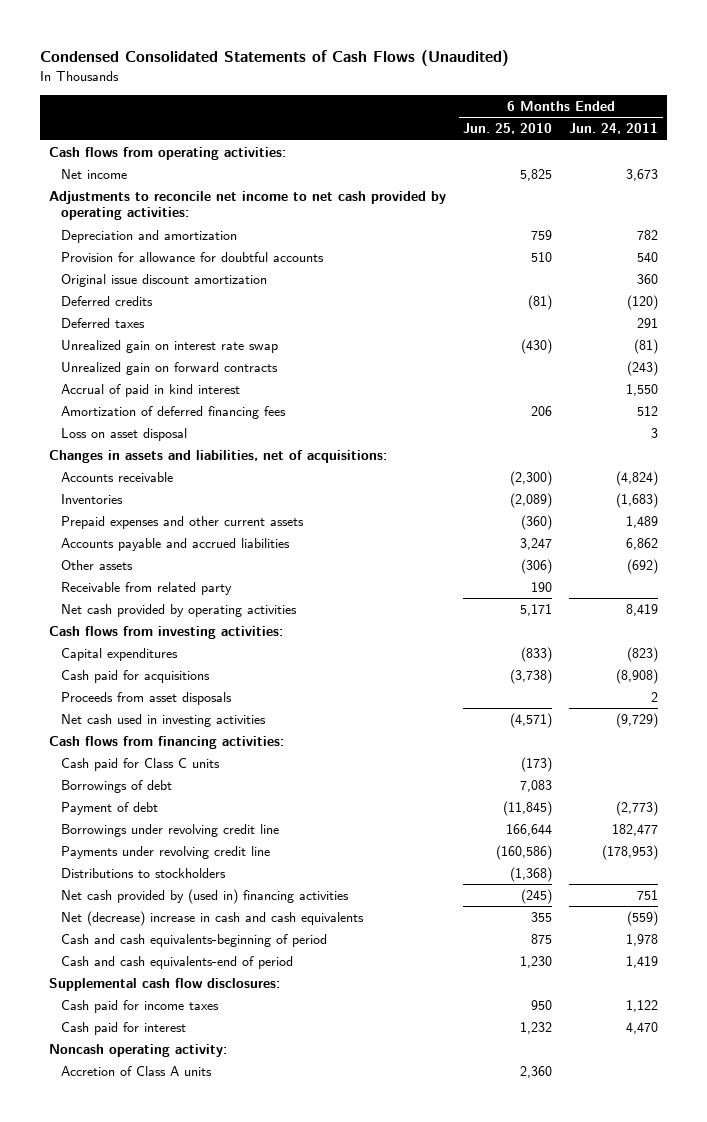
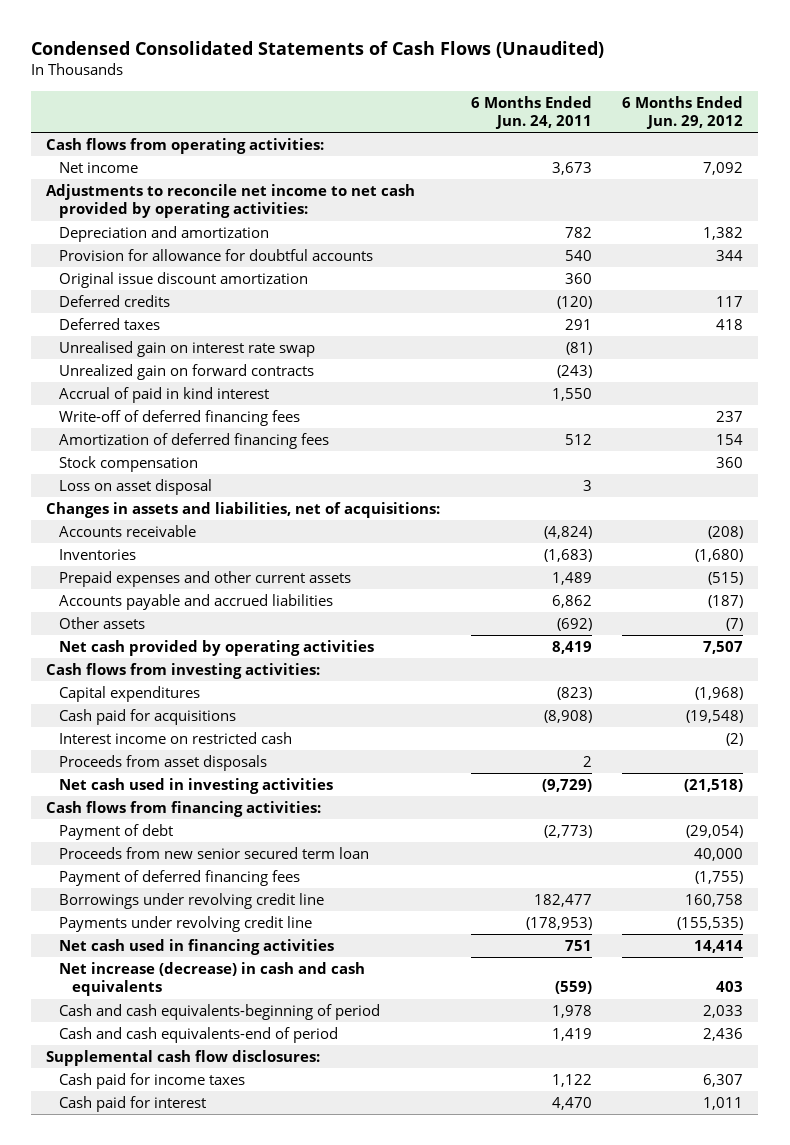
- | 6 Months Ended Jun. 25, 2010 | 6 Months Ended Jun. 24, 2011
+ | 6 Months Ended Jun. 24, 2011 | 6 Months Ended Jun. 29, 2012
- Unrealized gain on interest rate swap | (430) | (81)
+ Unrealised gain on interest rate swap | (81) |
+ Write-off of deferred financing fees | | 237
+ Stock compensation | | 360
- Receivable from related party | 190 |
+ Interest income on restricted cash | | (2)
- Cash paid for Class C units | (173) |
- Borrowings of debt | 7,083 |
+ Proceeds from new senior secured term loan | | 40,000
+ Payment of deferred financing fees | | (1,755)
- Distributions to stockholders | (1,368) |
- Net cash provided by (used in) financing activities | (245) | 751
- Net (decrease) increase in cash and cash equivalents | 355 | (559)
+ Net cash used in financing activities | 751 | 14,414
+ Net increase (decrease) in cash and cash equivalents | (559) | 403
- Noncash operating activity:
- Accretion of Class A units | 2,360 |

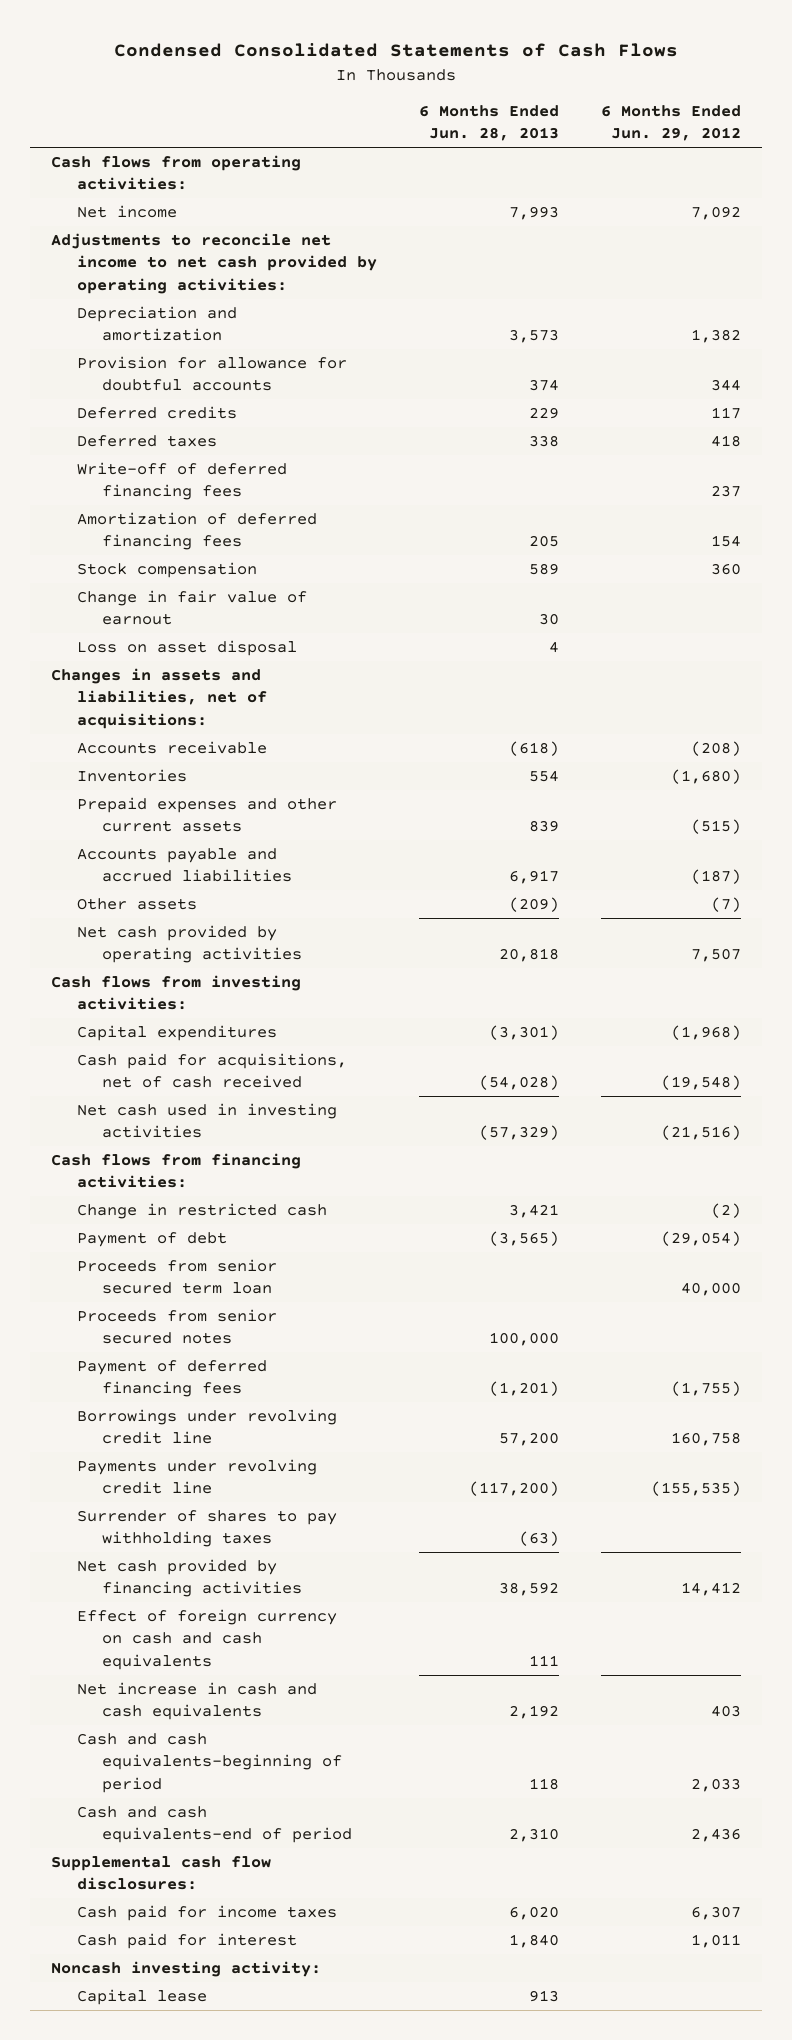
- Condensed Consolidated Statements of Cash Flows (Unaudited)
+ Condensed Consolidated Statements of Cash Flows
- | 6 Months Ended Jun. 24, 2011 | 6 Months Ended Jun. 29, 2012
+ | 6 Months Ended Jun. 28, 2013 | 6 Months Ended Jun. 29, 2012
- Original issue discount amortization | 360 |
- Unrealised gain on interest rate swap | (81) |
- Unrealized gain on forward contracts | (243) |
- Accrual of paid in kind interest | 1,550 |
+ Change in fair value of earnout | 30 |
- Cash paid for acquisitions | (8,908) | (19,548)
- Interest income on restricted cash | | (2)
- Proceeds from asset disposals | 2 |
- Net cash used in investing activities | (9,729) | (21,518)
+ Cash paid for acquisitions, net of cash received | (54,028) | (19,548)
+ Net cash used in investing activities | (57,329) | (21,516)
+ Change in restricted cash | 3,421 | (2)
- Proceeds from new senior secured term loan | | 40,000
+ Proceeds from senior secured term loan | | 40,000
+ Proceeds from senior secured notes | 100,000 |
- Net cash used in financing activities | 751 | 14,414
- Net increase (decrease) in cash and cash equivalents | (559) | 403
+ Surrender of shares to pay withholding taxes | (63) |
+ Net cash provided by financing activities | 38,592 | 14,412
+ Effect of foreign currency on cash and cash equivalents | 111 |
+ Net increase in cash and cash equivalents | 2,192 | 403
+ Noncash investing activity:
+ Capital lease | 913 |

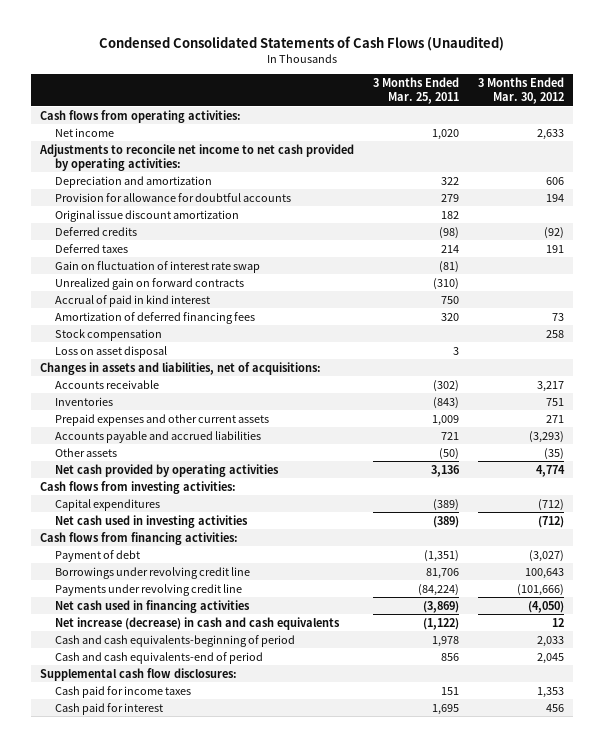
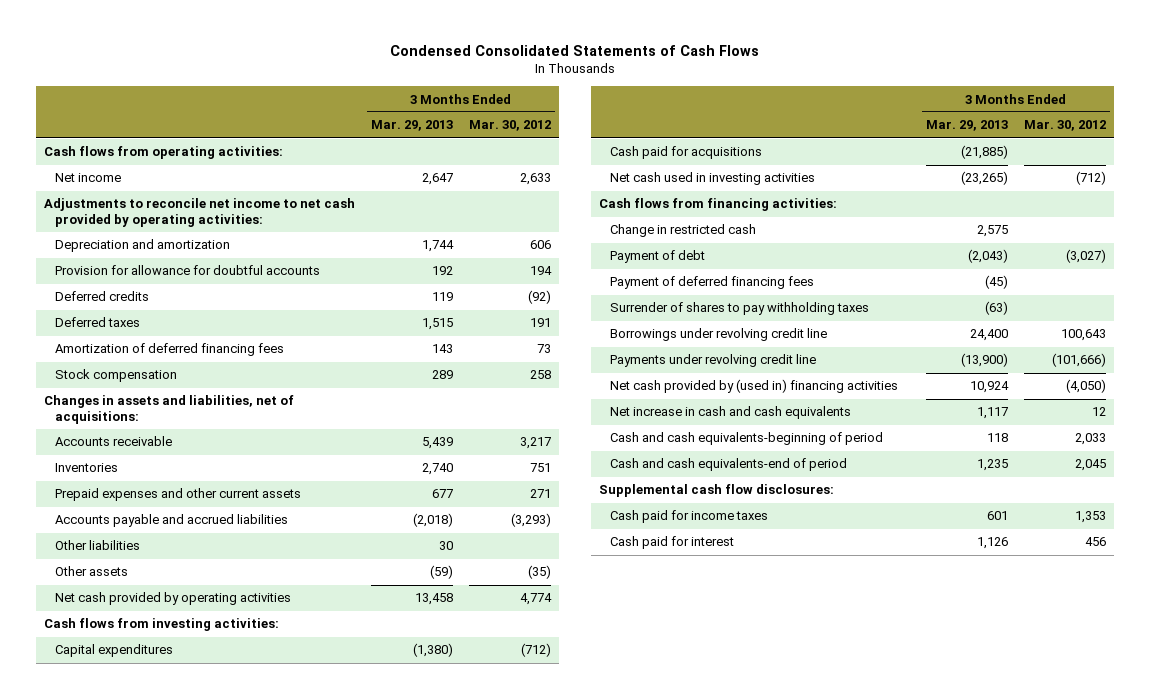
- Condensed Consolidated Statements of Cash Flows (Unaudited)
+ Condensed Consolidated Statements of Cash Flows
- | 3 Months Ended Mar. 25, 2011 | 3 Months Ended Mar. 30, 2012
+ | 3 Months Ended Mar. 29, 2013 | 3 Months Ended Mar. 30, 2012
- Original issue discount amortization | 182 |
- Gain on fluctuation of interest rate swap | (81) |
- Unrealized gain on forward contracts | (310) |
- Accrual of paid in kind interest | 750 |
- Loss on asset disposal | 3 |
+ Other liabilities | 30 |
+ Cash paid for acquisitions | (21,885) |
+ Change in restricted cash | 2,575 |
+ Payment of deferred financing fees | (45) |
+ Surrender of shares to pay withholding taxes | (63) |
- Net cash used in financing activities | (3,869) | (4,050)
- Net increase (decrease) in cash and cash equivalents | (1,122) | 12
+ Net cash provided by (used in) financing activities | 10,924 | (4,050)
+ Net increase in cash and cash equivalents | 1,117 | 12

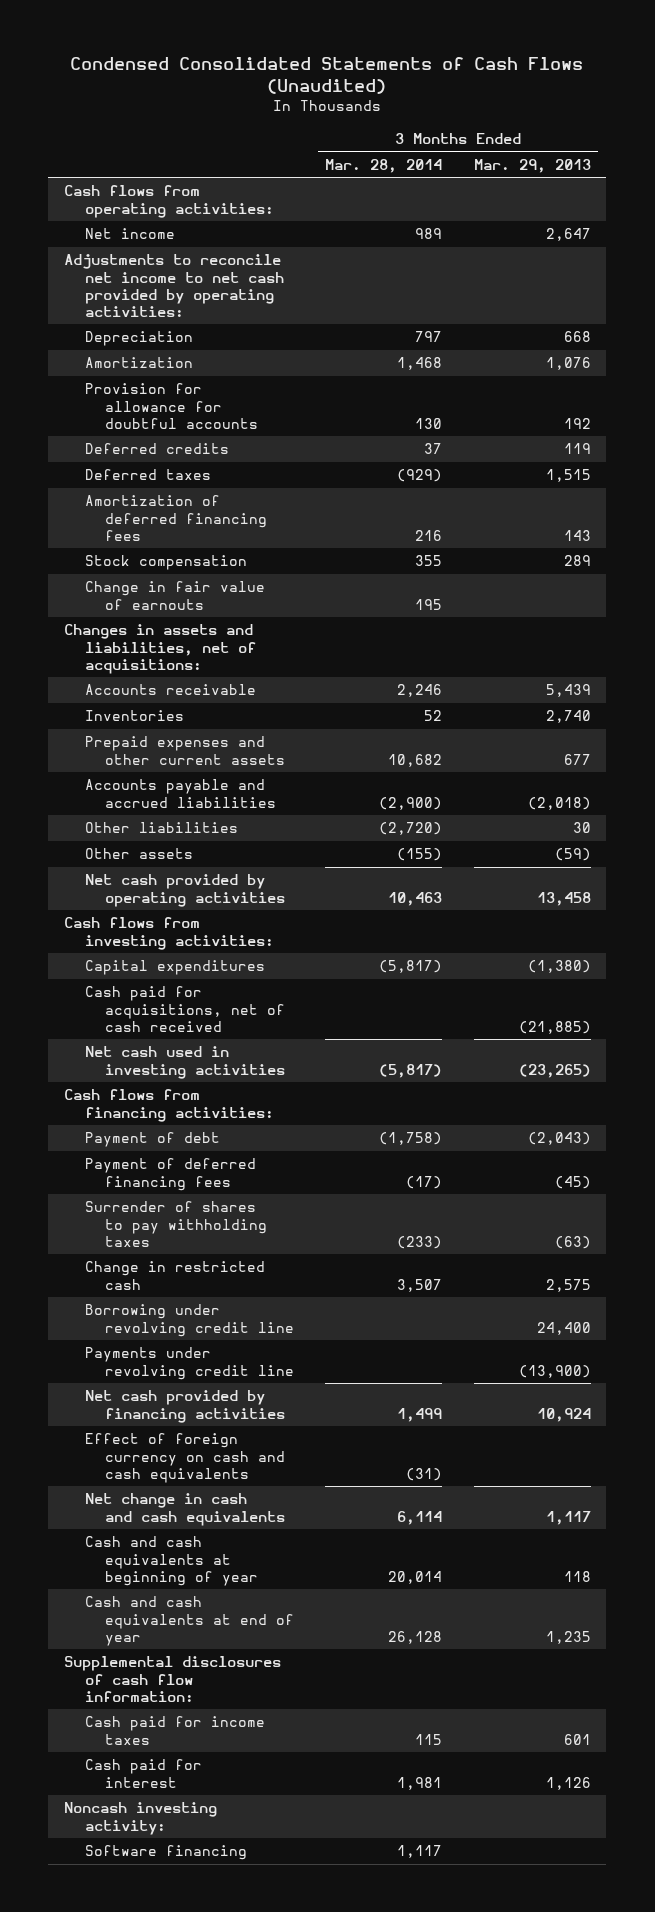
- Condensed Consolidated Statements of Cash Flows
+ Condensed Consolidated Statements of Cash Flows (Unaudited)
- | 3 Months Ended Mar. 29, 2013 | 3 Months Ended Mar. 30, 2012
+ | 3 Months Ended Mar. 28, 2014 | 3 Months Ended Mar. 29, 2013
- Depreciation and amortization | 1,744 | 606
+ Depreciation | 797 | 668
+ Amortization | 1,468 | 1,076
+ Change in fair value of earnouts | 195 |
- Cash paid for acquisitions | (21,885) |
+ Cash paid for acquisitions, net of cash received | | (21,885)
- Borrowings under revolving credit line | 24,400 | 100,643
moved down: Change in restricted cash | 3,507 | 2,575
+ Borrowing under revolving credit line | | 24,400
- Net cash provided by (used in) financing activities | 10,924 | (4,050)
- Net increase in cash and cash equivalents | 1,117 | 12
- Cash and cash equivalents-beginning of period | 118 | 2,033
- Cash and cash equivalents-end of period | 1,235 | 2,045
- Supplemental cash flow disclosures:
+ Net cash provided by financing activities | 1,499 | 10,924
+ Effect of foreign currency on cash and cash equivalents | (31) |
+ Net change in cash and cash equivalents | 6,114 | 1,117
+ Cash and cash equivalents at beginning of year | 20,014 | 118
+ Cash and cash equivalents at end of year | 26,128 | 1,235
+ Supplemental disclosures of cash flow information:
+ Noncash investing activity:
+ Software financing | 1,117 |

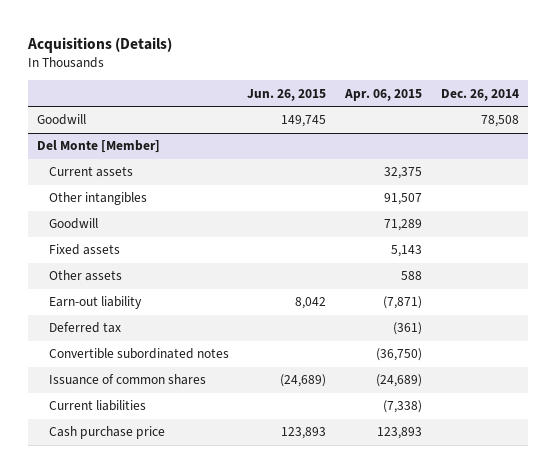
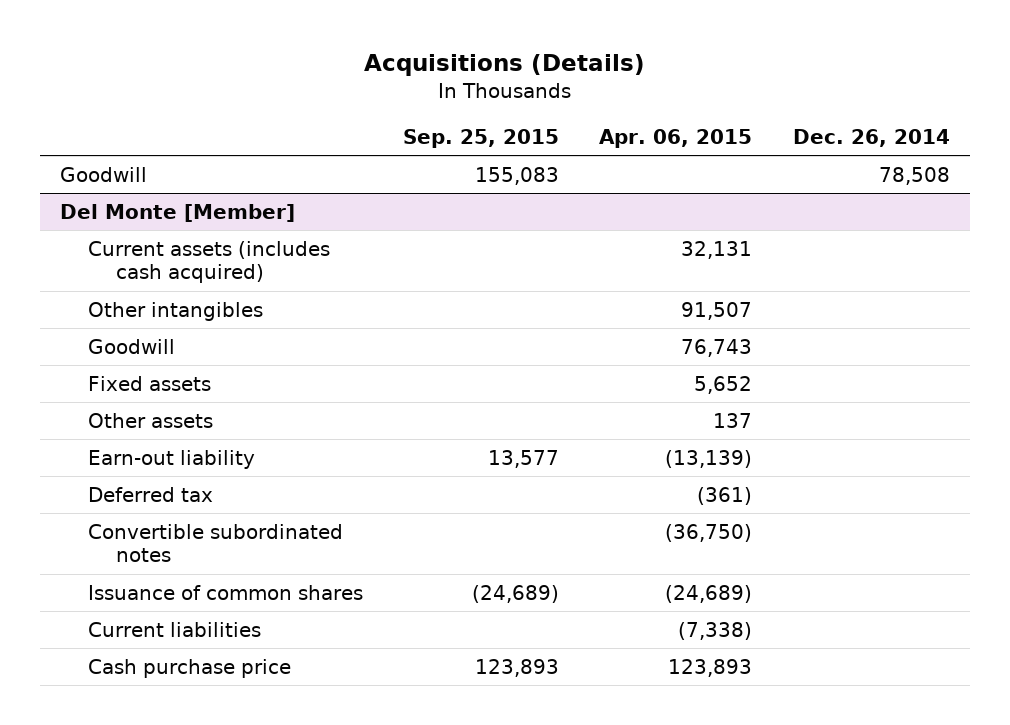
- | Jun. 26, 2015 | Apr. 06, 2015 | Dec. 26, 2014
+ | Sep. 25, 2015 | Apr. 06, 2015 | Dec. 26, 2014
@ Del Monte [Member]
- Current assets | | 32,375 |
+ Current assets (includes cash acquired) | | 32,131 |
- Goodwill | | 71,289 |
- Fixed assets | | 5,143 |
- Other assets | | 588 |
- Earn-out liability | 8,042 | (7,871) |
+ Goodwill | | 76,743 |
+ Fixed assets | | 5,652 |
+ Other assets | | 137 |
+ Earn-out liability | 13,577 | (13,139) |

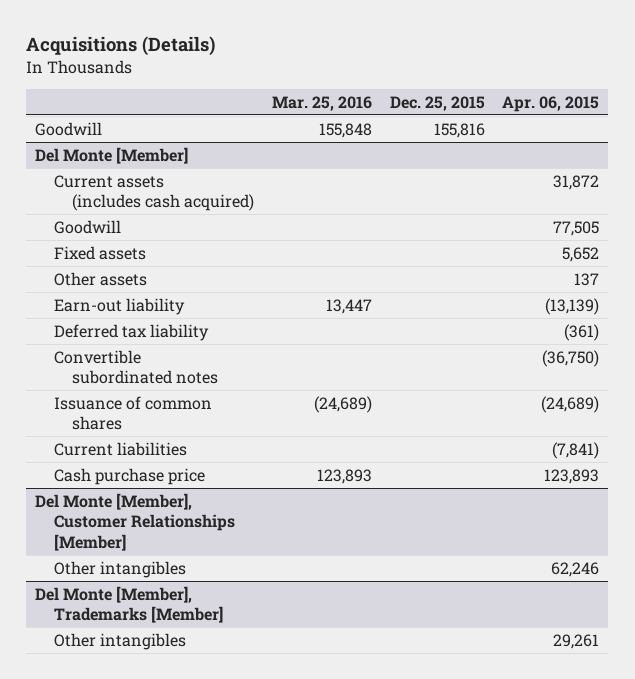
- | Sep. 25, 2015 | Apr. 06, 2015 | Dec. 26, 2014
+ | Mar. 25, 2016 | Dec. 25, 2015 | Apr. 06, 2015
@ Del Monte [Member]
- Current assets (includes cash acquired) | | 32,131 |
- Other intangibles | | 91,507 |
- Goodwill | | 76,743 |
+ Current assets (includes cash acquired) | | | 31,872
+ Goodwill | | | 77,505
- Deferred tax | | (361) |
+ Deferred tax liability | | | (361)
- Current liabilities | | (7,338) |
+ Current liabilities | | | (7,841)
+ Del Monte [Member], Customer Relationships [Member]
+ Other intangibles | | | 62,246
+ Del Monte [Member], Trademarks [Member]
+ Other intangibles | | | 29,261

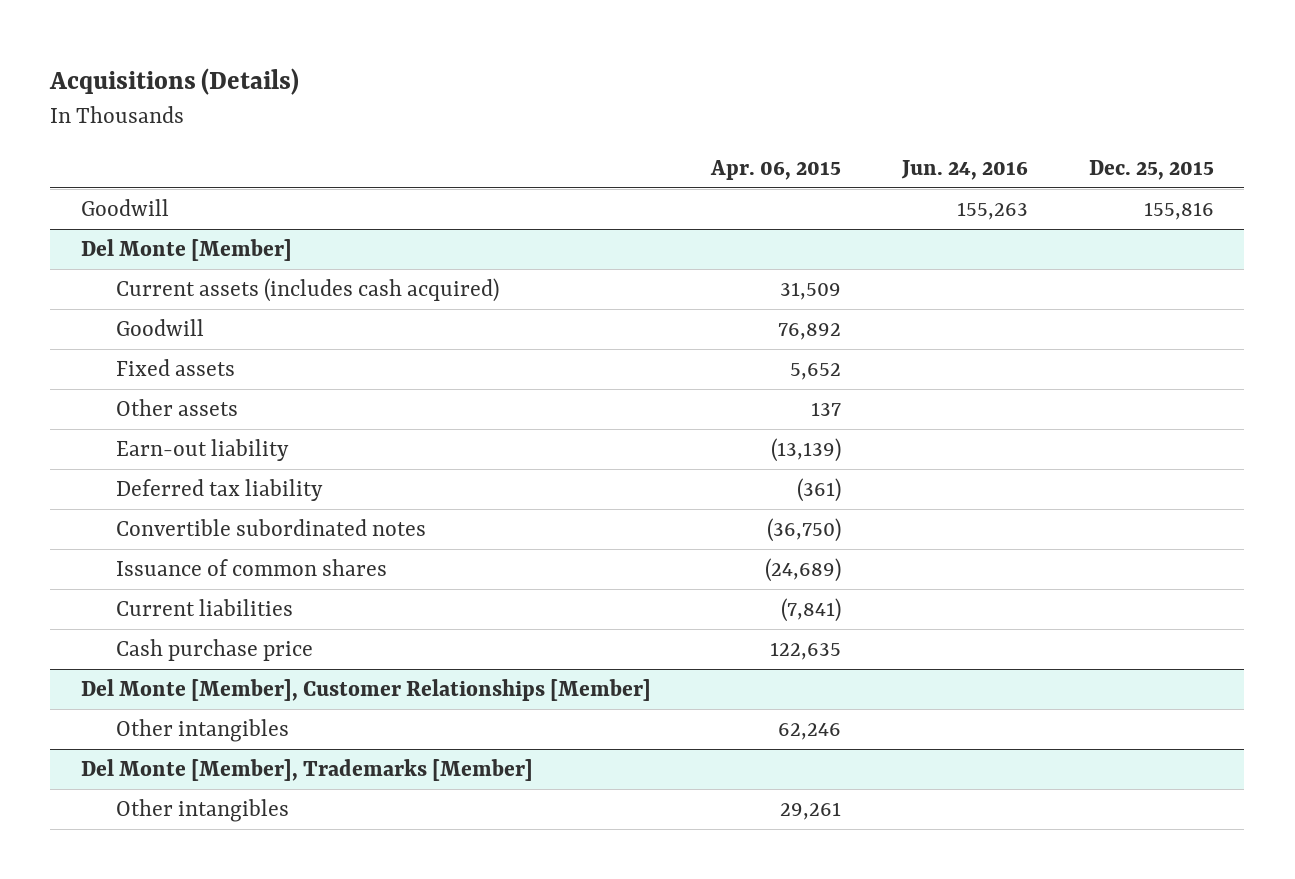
- | Mar. 25, 2016 | Dec. 25, 2015 | Apr. 06, 2015
+ | Apr. 06, 2015 | Jun. 24, 2016 | Dec. 25, 2015
@ Del Monte [Member]
- Current assets (includes cash acquired) | | | 31,872
- Goodwill | | | 77,505
+ Current assets (includes cash acquired) | 31,509 | |
+ Goodwill | 76,892 | |
- Cash purchase price | 123,893 | | 123,893
+ Cash purchase price | 122,635 | |

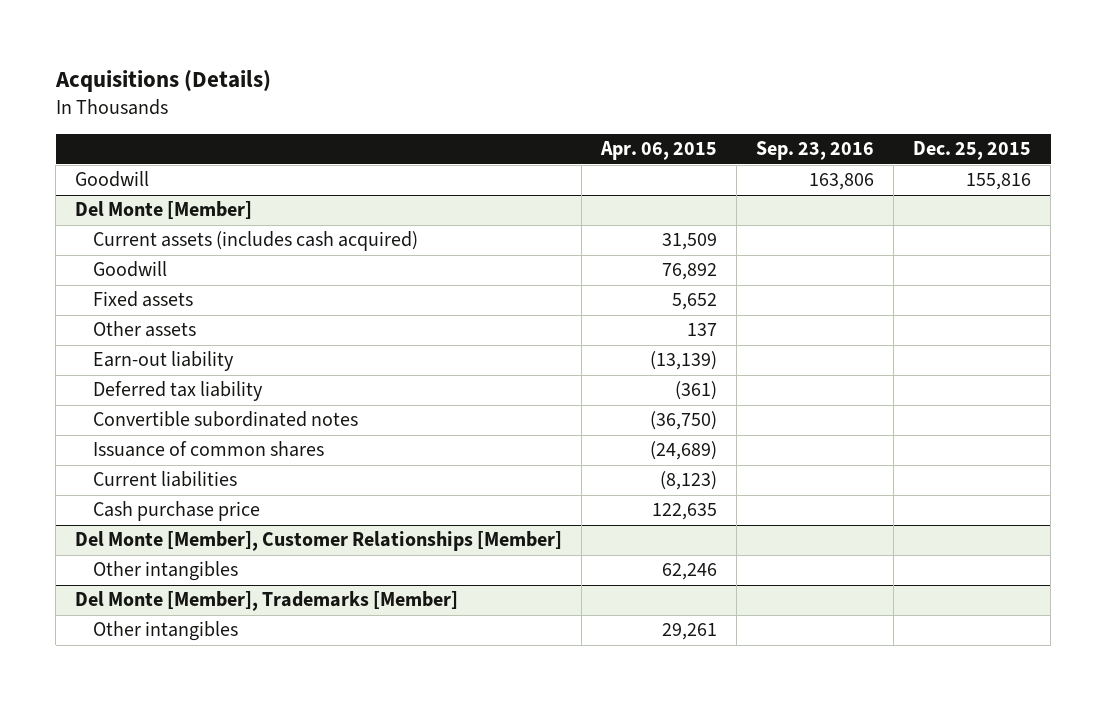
- | Apr. 06, 2015 | Jun. 24, 2016 | Dec. 25, 2015
+ | Apr. 06, 2015 | Sep. 23, 2016 | Dec. 25, 2015
@ Del Monte [Member]
- Current liabilities | (7,841) | |
+ Current liabilities | (8,123) | |

